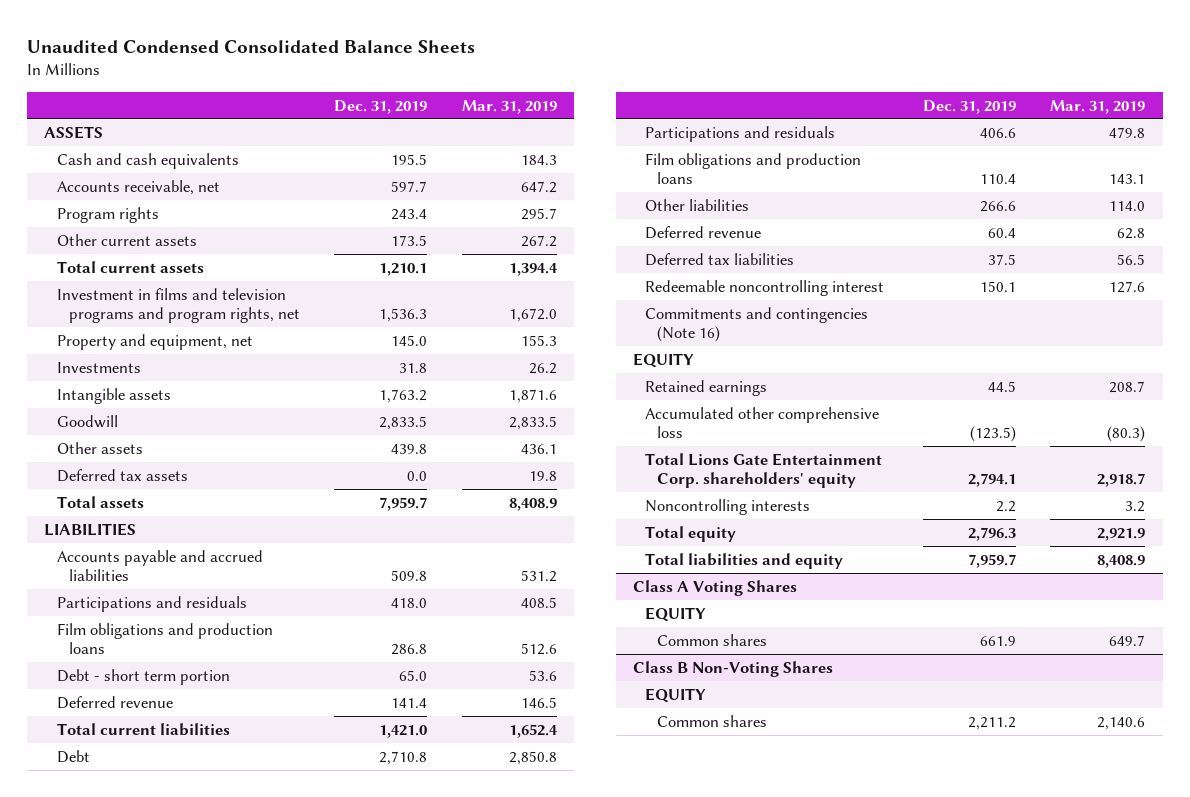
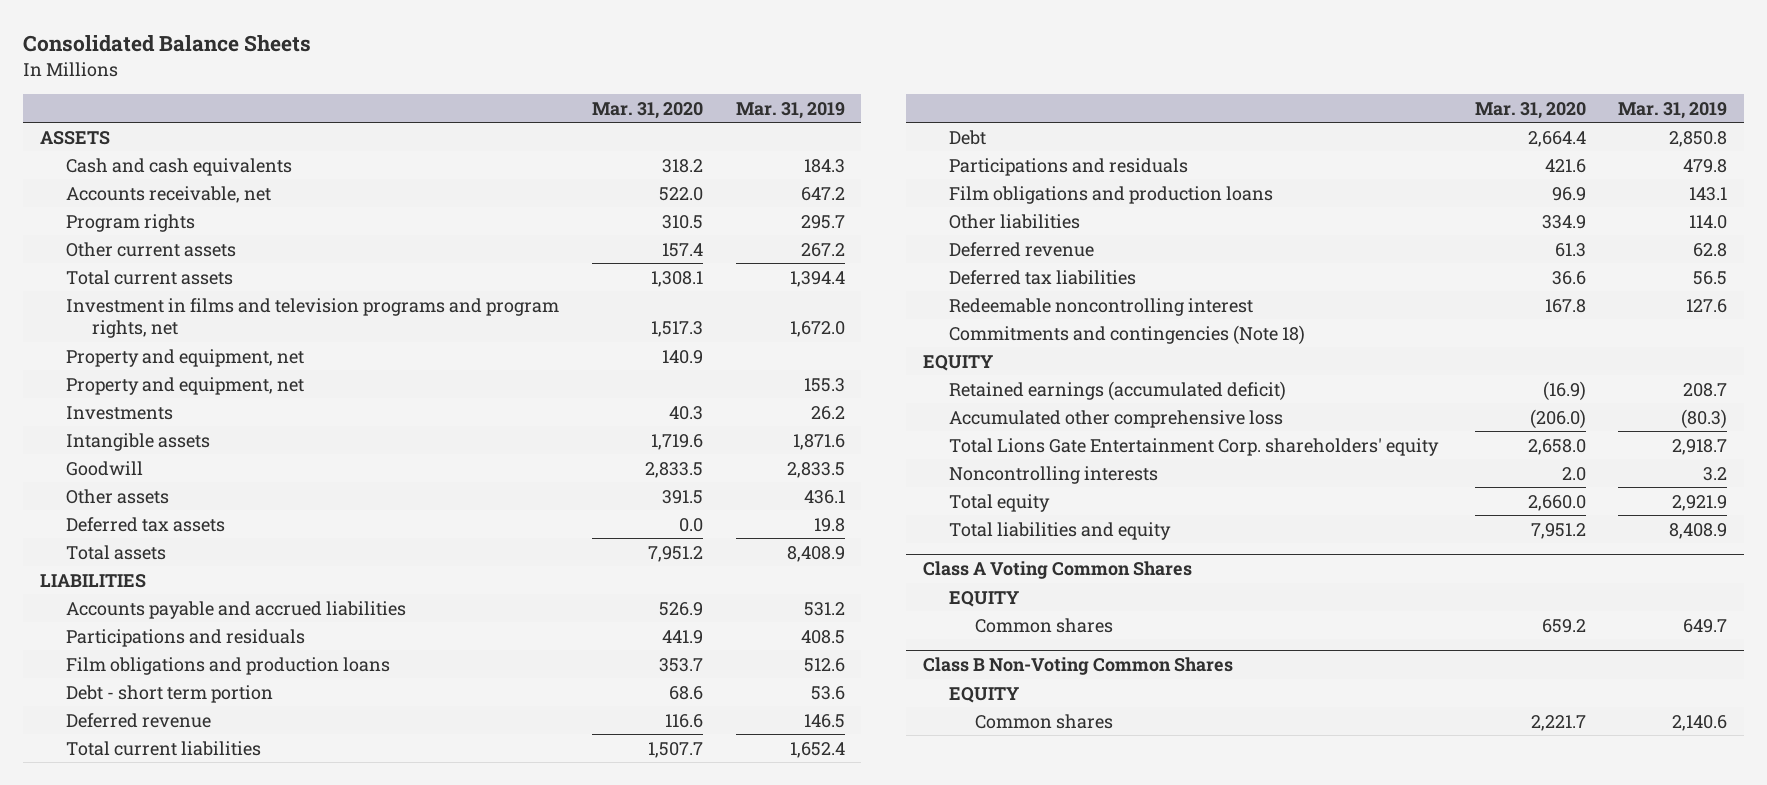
- Unaudited Condensed Consolidated Balance Sheets
+ Consolidated Balance Sheets
- | Dec. 31, 2019 | Mar. 31, 2019
+ | Mar. 31, 2020 | Mar. 31, 2019
+ Property and equipment, net | 140.9 |
- Commitments and contingencies (Note 16)
+ Commitments and contingencies (Note 18)
- Retained earnings | 44.5 | 208.7
+ Retained earnings (accumulated deficit) | (16.9) | 208.7
- Class A Voting Shares
+ Class A Voting Common Shares
- Class B Non-Voting Shares
+ Class B Non-Voting Common Shares

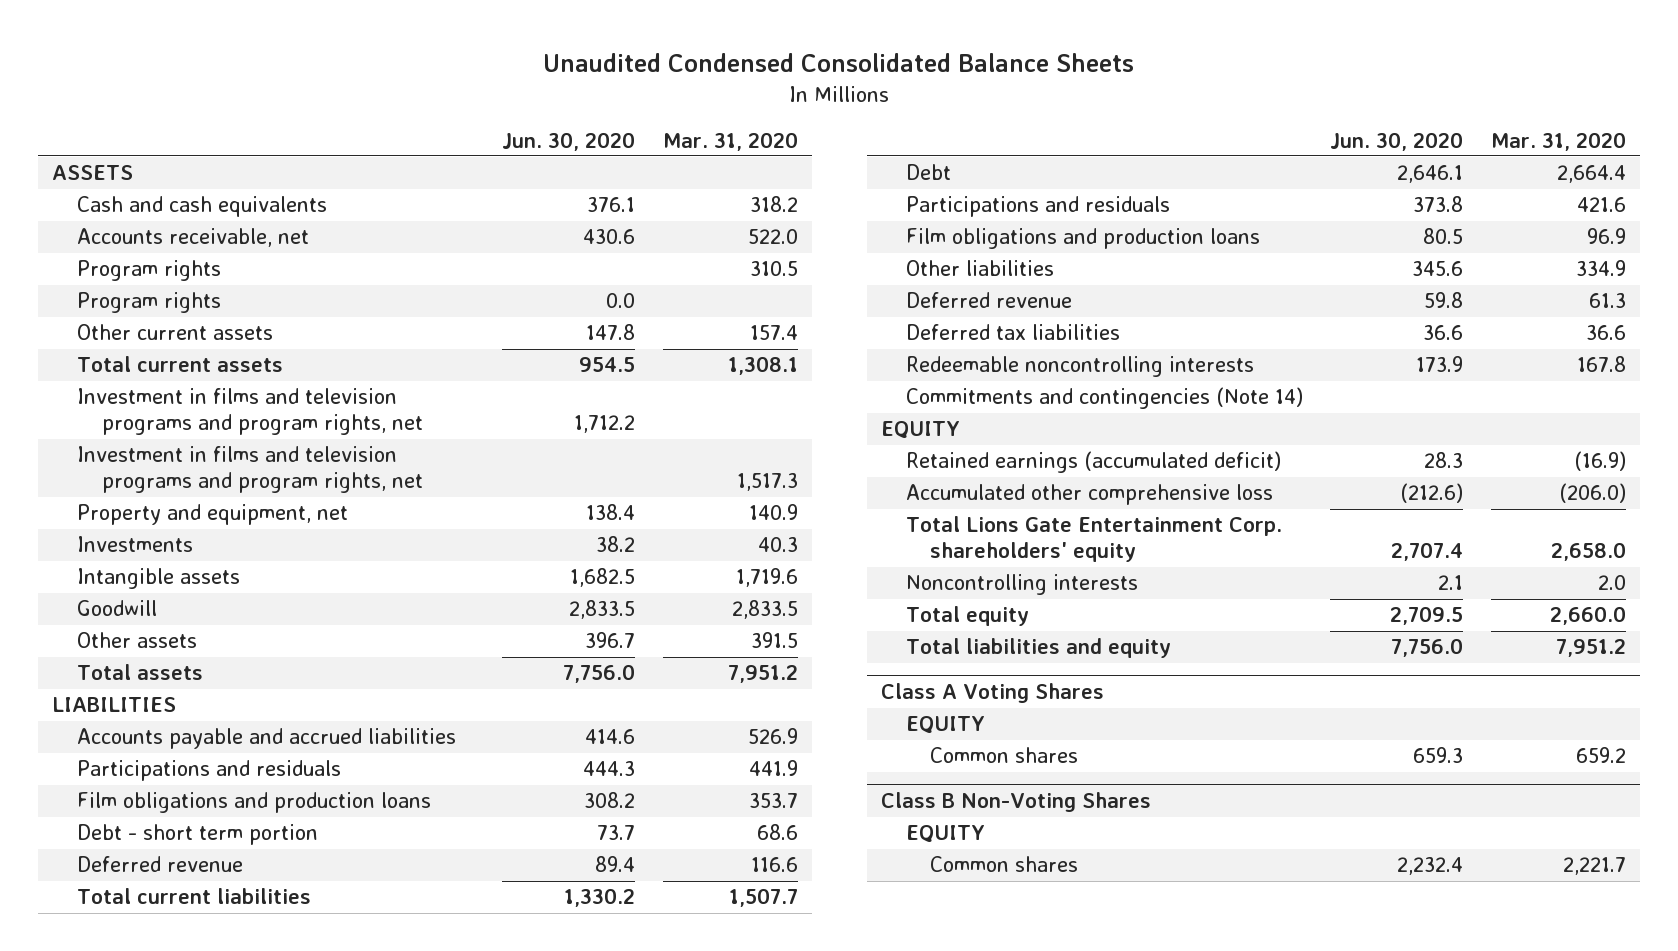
- Consolidated Balance Sheets
+ Unaudited Condensed Consolidated Balance Sheets
- | Mar. 31, 2020 | Mar. 31, 2019
+ | Jun. 30, 2020 | Mar. 31, 2020
+ Program rights | 0.0 |
+ Investment in films and television programs and program rights, net | 1,712.2 |
- Property and equipment, net | | 155.3
- Deferred tax assets | 0.0 | 19.8
- Redeemable noncontrolling interest | 167.8 | 127.6
- Commitments and contingencies (Note 18)
+ Redeemable noncontrolling interests | 173.9 | 167.8
+ Commitments and contingencies (Note 14)
- Class A Voting Common Shares
+ Class A Voting Shares
- Class B Non-Voting Common Shares
+ Class B Non-Voting Shares

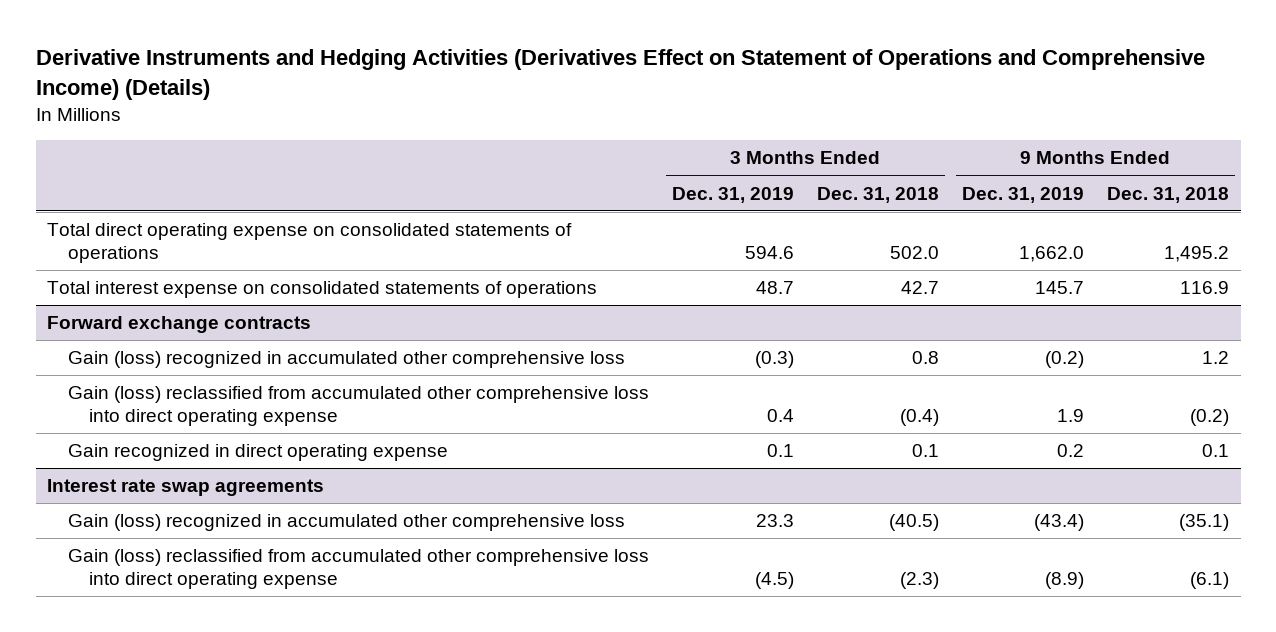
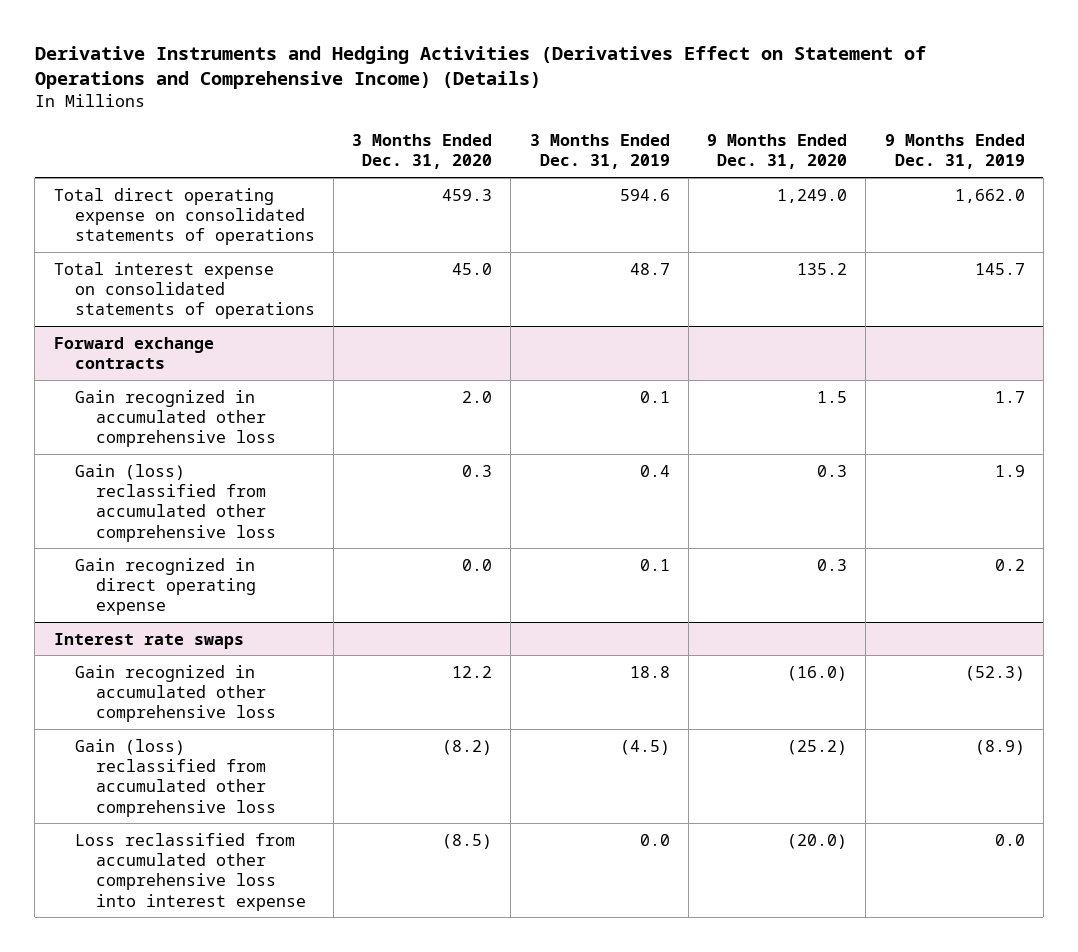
- | 3 Months Ended Dec. 31, 2019 | 3 Months Ended Dec. 31, 2018 | 9 Months Ended Dec. 31, 2019 | 9 Months Ended Dec. 31, 2018
+ | 3 Months Ended Dec. 31, 2020 | 3 Months Ended Dec. 31, 2019 | 9 Months Ended Dec. 31, 2020 | 9 Months Ended Dec. 31, 2019
@ Forward exchange contracts
- Gain (loss) recognized in accumulated other comprehensive loss | (0.3) | 0.8 | (0.2) | 1.2
- Gain (loss) reclassified from accumulated other comprehensive loss into direct operating expense | 0.4 | (0.4) | 1.9 | (0.2)
+ Gain recognized in accumulated other comprehensive loss | 2.0 | 0.1 | 1.5 | 1.7
+ Gain (loss) reclassified from accumulated other comprehensive loss | 0.3 | 0.4 | 0.3 | 1.9
- Interest rate swap agreements
- Gain (loss) recognized in accumulated other comprehensive loss | 23.3 | (40.5) | (43.4) | (35.1)
- Gain (loss) reclassified from accumulated other comprehensive loss into direct operating expense | (4.5) | (2.3) | (8.9) | (6.1)
+ Interest rate swaps
+ Gain recognized in accumulated other comprehensive loss | 12.2 | 18.8 | (16.0) | (52.3)
+ Gain (loss) reclassified from accumulated other comprehensive loss | (8.2) | (4.5) | (25.2) | (8.9)
+ Loss reclassified from accumulated other comprehensive loss into interest expense | (8.5) | 0.0 | (20.0) | 0.0

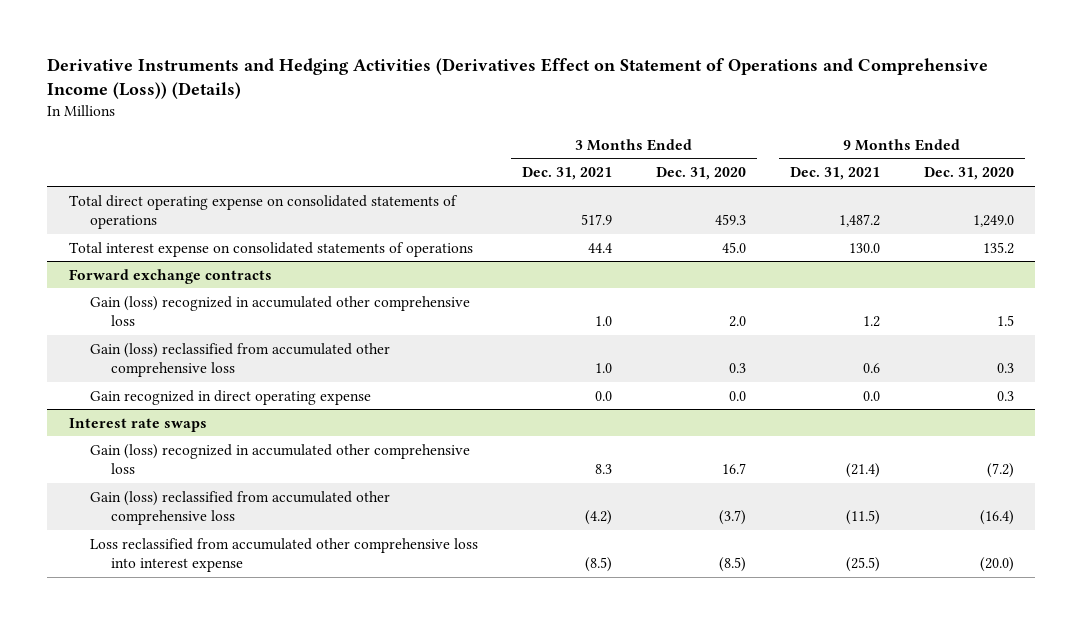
- Derivative Instruments and Hedging Activities (Derivatives Effect on Statement of Operations and Comprehensive Income) (Details)
+ Derivative Instruments and Hedging Activities (Derivatives Effect on Statement of Operations and Comprehensive Income (Loss)) (Details)
- | 3 Months Ended Dec. 31, 2020 | 3 Months Ended Dec. 31, 2019 | 9 Months Ended Dec. 31, 2020 | 9 Months Ended Dec. 31, 2019
+ | 3 Months Ended Dec. 31, 2021 | 3 Months Ended Dec. 31, 2020 | 9 Months Ended Dec. 31, 2021 | 9 Months Ended Dec. 31, 2020
@ Forward exchange contracts
- Gain recognized in accumulated other comprehensive loss | 2.0 | 0.1 | 1.5 | 1.7
+ Gain (loss) recognized in accumulated other comprehensive loss | 1.0 | 2.0 | 1.2 | 1.5
@ Interest rate swaps
- Gain recognized in accumulated other comprehensive loss | 12.2 | 18.8 | (16.0) | (52.3)
- Gain (loss) reclassified from accumulated other comprehensive loss | (8.2) | (4.5) | (25.2) | (8.9)
+ Gain (loss) recognized in accumulated other comprehensive loss | 8.3 | 16.7 | (21.4) | (7.2)
+ Gain (loss) reclassified from accumulated other comprehensive loss | (4.2) | (3.7) | (11.5) | (16.4)

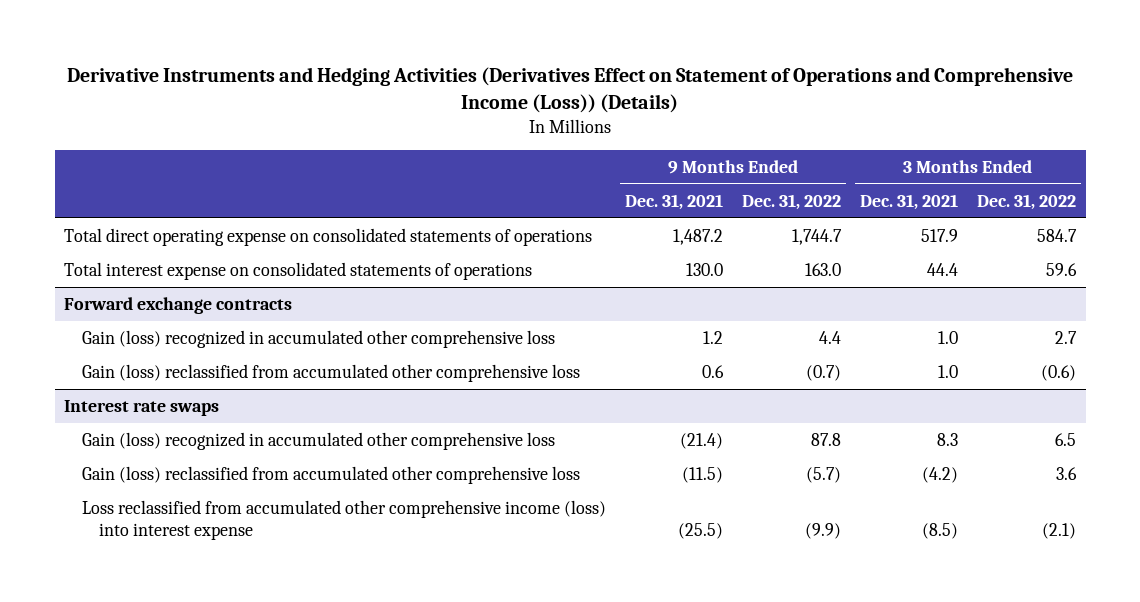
- | 3 Months Ended Dec. 31, 2021 | 3 Months Ended Dec. 31, 2020 | 9 Months Ended Dec. 31, 2021 | 9 Months Ended Dec. 31, 2020
+ | 9 Months Ended Dec. 31, 2021 | 9 Months Ended Dec. 31, 2022 | 3 Months Ended Dec. 31, 2021 | 3 Months Ended Dec. 31, 2022
@ Forward exchange contracts
- Gain recognized in direct operating expense | 0.0 | 0.0 | 0.0 | 0.3
@ Interest rate swaps
- Loss reclassified from accumulated other comprehensive loss into interest expense | (8.5) | (8.5) | (25.5) | (20.0)
+ Loss reclassified from accumulated other comprehensive income (loss) into interest expense | (25.5) | (9.9) | (8.5) | (2.1)

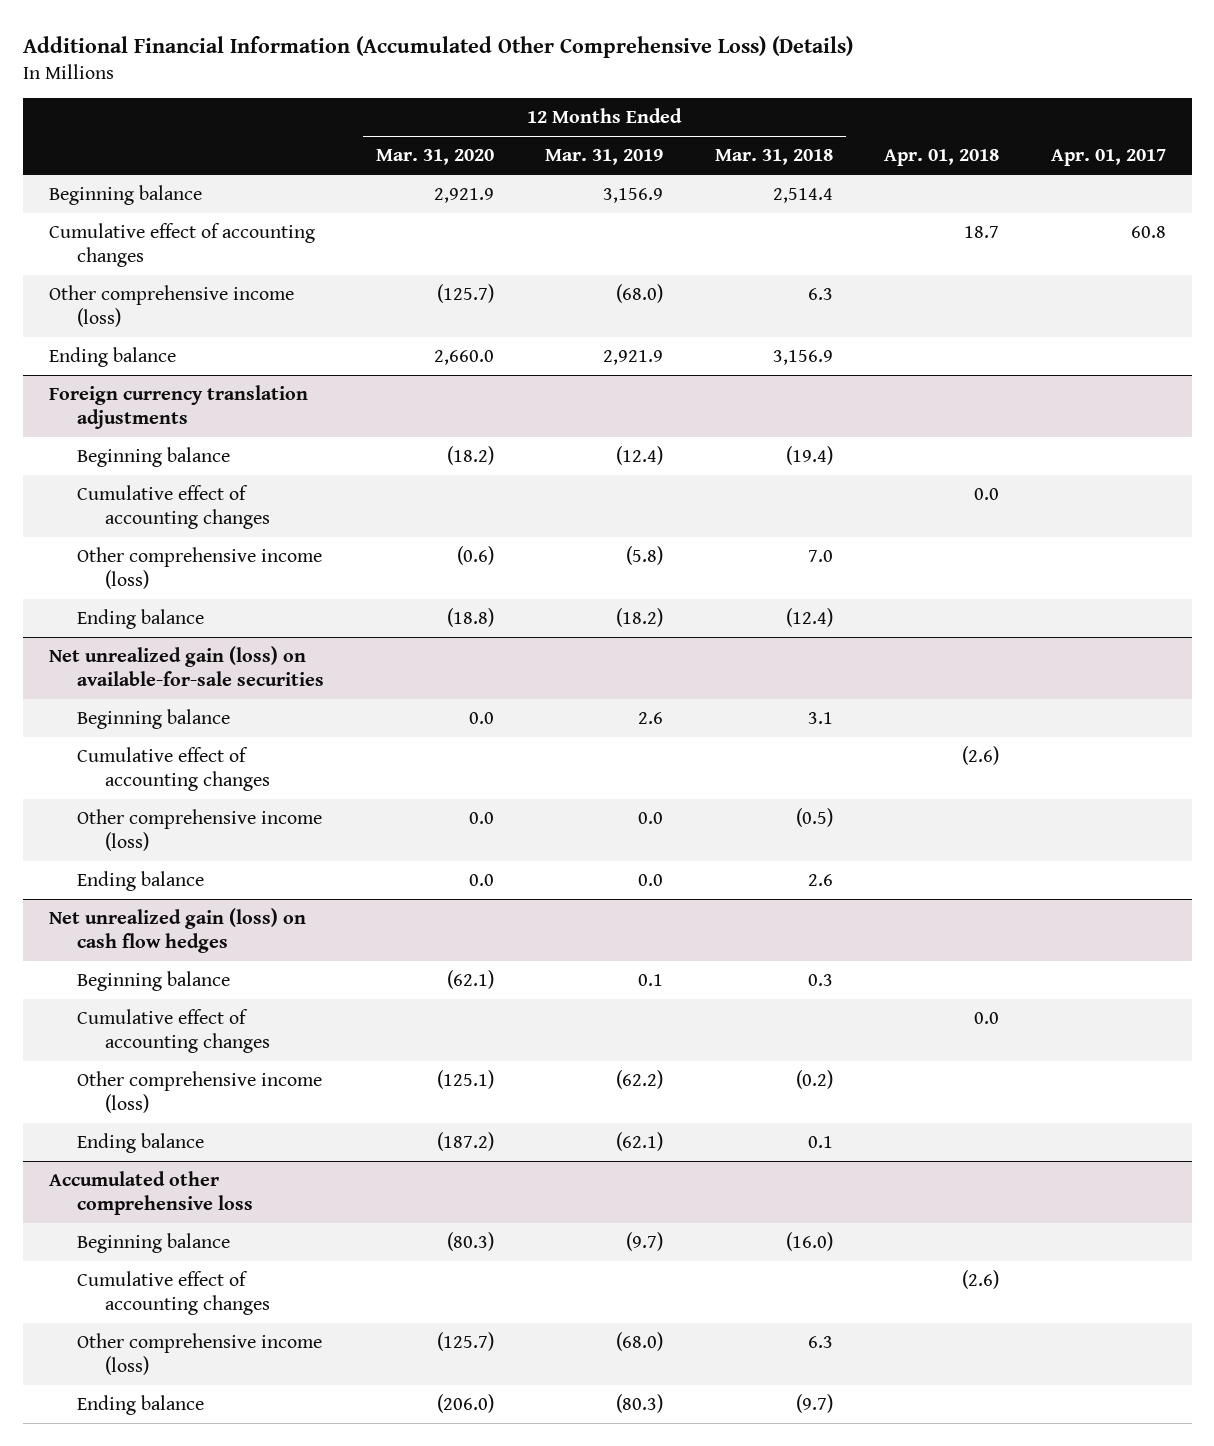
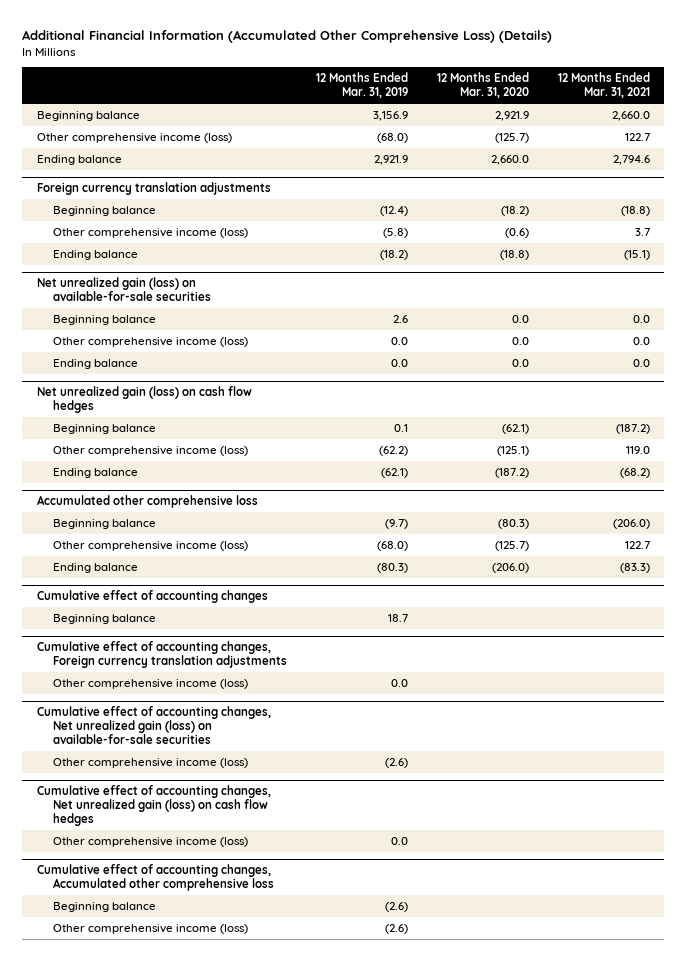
- | 12 Months Ended Mar. 31, 2020 | 12 Months Ended Mar. 31, 2019 | 12 Months Ended Mar. 31, 2018 | Apr. 01, 2018 | Apr. 01, 2017
+ | 12 Months Ended Mar. 31, 2019 | 12 Months Ended Mar. 31, 2020 | 12 Months Ended Mar. 31, 2021
- Cumulative effect of accounting changes | | | | 18.7 | 60.8
@ Foreign currency translation adjustments
- Cumulative effect of accounting changes | | | | 0.0 |
@ Net unrealized gain (loss) on available-for-sale securities
- Cumulative effect of accounting changes | | | | (2.6) |
@ Net unrealized gain (loss) on cash flow hedges
- Cumulative effect of accounting changes | | | | 0.0 |
@ Accumulated other comprehensive loss
- Cumulative effect of accounting changes | | | | (2.6) |
+ Cumulative effect of accounting changes
+ Beginning balance | 18.7 | |
+ Cumulative effect of accounting changes, Foreign currency translation adjustments
+ Other comprehensive income (loss) | 0.0 | |
+ Cumulative effect of accounting changes, Net unrealized gain (loss) on available-for-sale securities
+ Other comprehensive income (loss) | (2.6) | |
+ Cumulative effect of accounting changes, Net unrealized gain (loss) on cash flow hedges
+ Other comprehensive income (loss) | 0.0 | |
+ Cumulative effect of accounting changes, Accumulated other comprehensive loss
+ Beginning balance | (2.6) | |
+ Other comprehensive income (loss) | (2.6) | |

